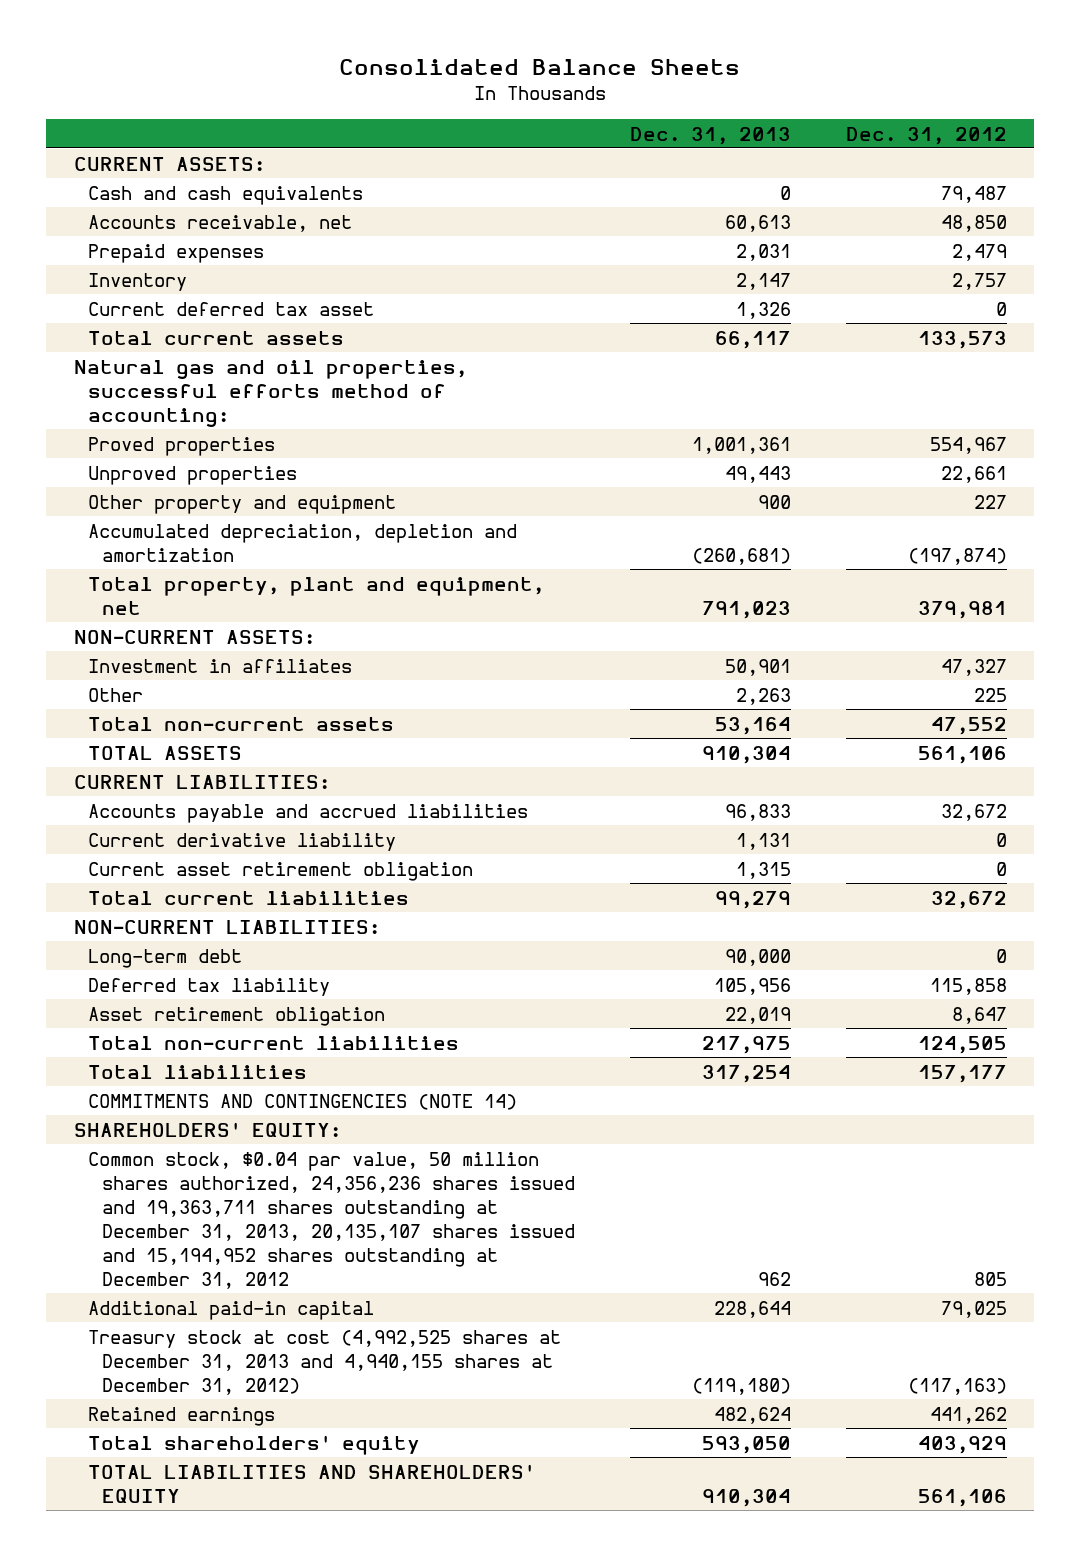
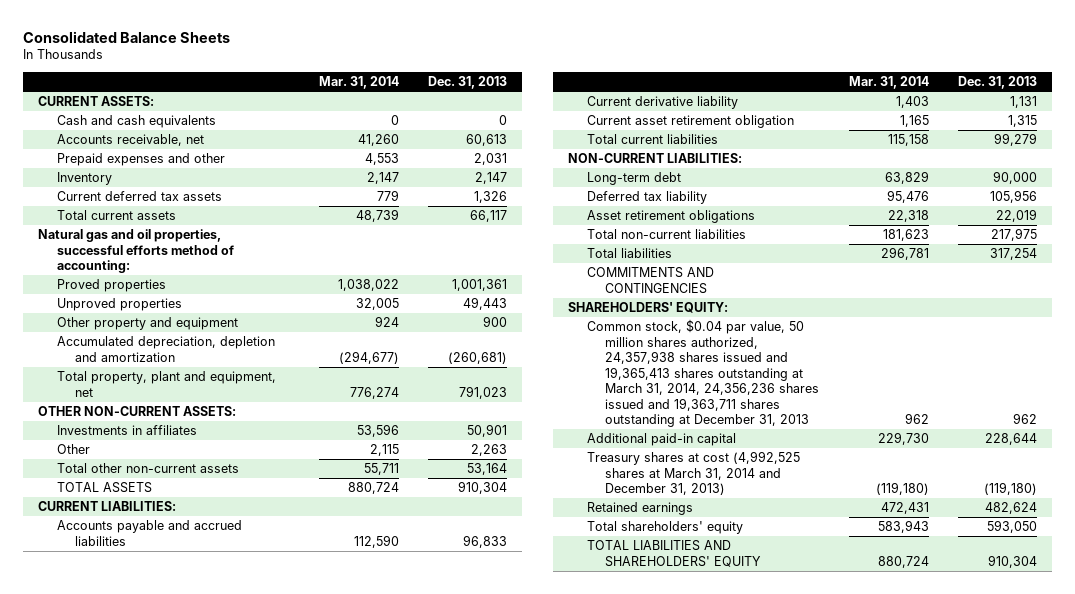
- | Dec. 31, 2013 | Dec. 31, 2012
+ | Mar. 31, 2014 | Dec. 31, 2013
- Prepaid expenses | 2,031 | 2,479
+ Prepaid expenses and other | 4,553 | 2,031
- Current deferred tax asset | 1,326 | 0
+ Current deferred tax assets | 779 | 1,326
- NON-CURRENT ASSETS:
- Investment in affiliates | 50,901 | 47,327
+ OTHER NON-CURRENT ASSETS:
+ Investments in affiliates | 53,596 | 50,901
- Total non-current assets | 53,164 | 47,552
+ Total other non-current assets | 55,711 | 53,164
- Asset retirement obligation | 22,019 | 8,647
+ Asset retirement obligations | 22,318 | 22,019
- COMMITMENTS AND CONTINGENCIES (NOTE 14)
+ COMMITMENTS AND CONTINGENCIES
- Common stock, $0.04 par value, 50 million shares authorized, 24,356,236 shares issued and 19,363,711 shares outstanding at December 31, 2013, 20,135,107 shares issued and 15,194,952 shares outstanding at December 31, 2012 | 962 | 805
+ Common stock, $0.04 par value, 50 million shares authorized, 24,357,938 shares issued and 19,365,413 shares outstanding at March 31, 2014, 24,356,236 shares issued and 19,363,711 shares outstanding at December 31, 2013 | 962 | 962
- Treasury stock at cost (4,992,525 shares at December 31, 2013 and 4,940,155 shares at December 31, 2012) | (119,180) | (117,163)
+ Treasury shares at cost (4,992,525 shares at March 31, 2014 and December 31, 2013) | (119,180) | (119,180)

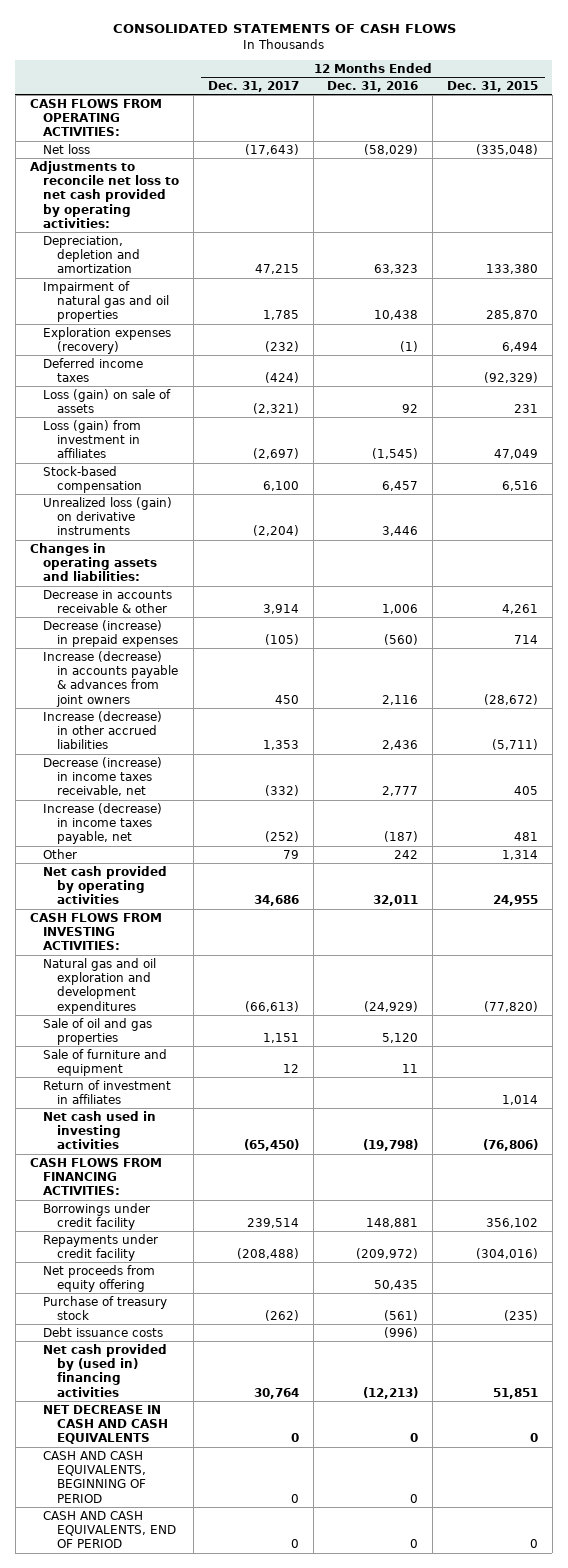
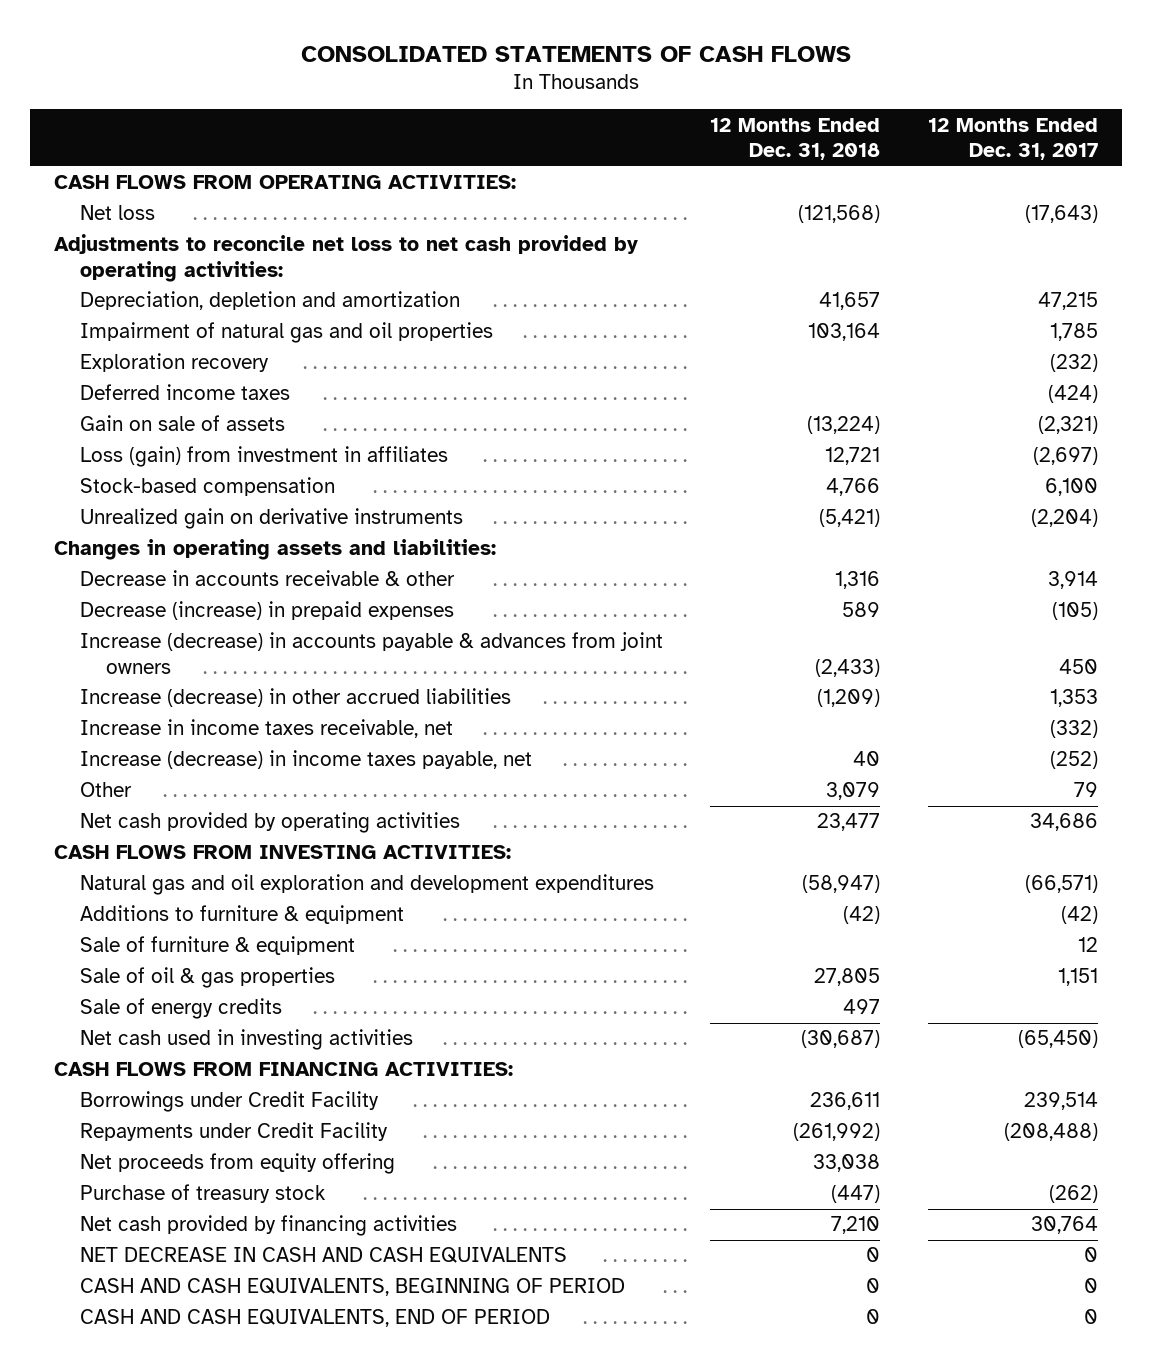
- | 12 Months Ended Dec. 31, 2017 | 12 Months Ended Dec. 31, 2016 | 12 Months Ended Dec. 31, 2015
+ | 12 Months Ended Dec. 31, 2018 | 12 Months Ended Dec. 31, 2017
- Exploration expenses (recovery) | (232) | (1) | 6,494
+ Exploration recovery | | (232)
- Loss (gain) on sale of assets | (2,321) | 92 | 231
+ Gain on sale of assets | (13,224) | (2,321)
- Unrealized loss (gain) on derivative instruments | (2,204) | 3,446 |
+ Unrealized gain on derivative instruments | (5,421) | (2,204)
- Decrease (increase) in income taxes receivable, net | (332) | 2,777 | 405
+ Increase in income taxes receivable, net | | (332)
- Natural gas and oil exploration and development expenditures | (66,613) | (24,929) | (77,820)
- Sale of oil and gas properties | 1,151 | 5,120 |
- Sale of furniture and equipment | 12 | 11 |
- Return of investment in affiliates | | | 1,014
+ Natural gas and oil exploration and development expenditures | (58,947) | (66,571)
+ Additions to furniture & equipment | (42) | (42)
+ Sale of furniture & equipment | | 12
+ Sale of oil & gas properties | 27,805 | 1,151
+ Sale of energy credits | 497 |
- Borrowings under credit facility | 239,514 | 148,881 | 356,102
- Repayments under credit facility | (208,488) | (209,972) | (304,016)
+ Borrowings under Credit Facility | 236,611 | 239,514
+ Repayments under Credit Facility | (261,992) | (208,488)
- Debt issuance costs | | (996) |
- Net cash provided by (used in) financing activities | 30,764 | (12,213) | 51,851
+ Net cash provided by financing activities | 7,210 | 30,764

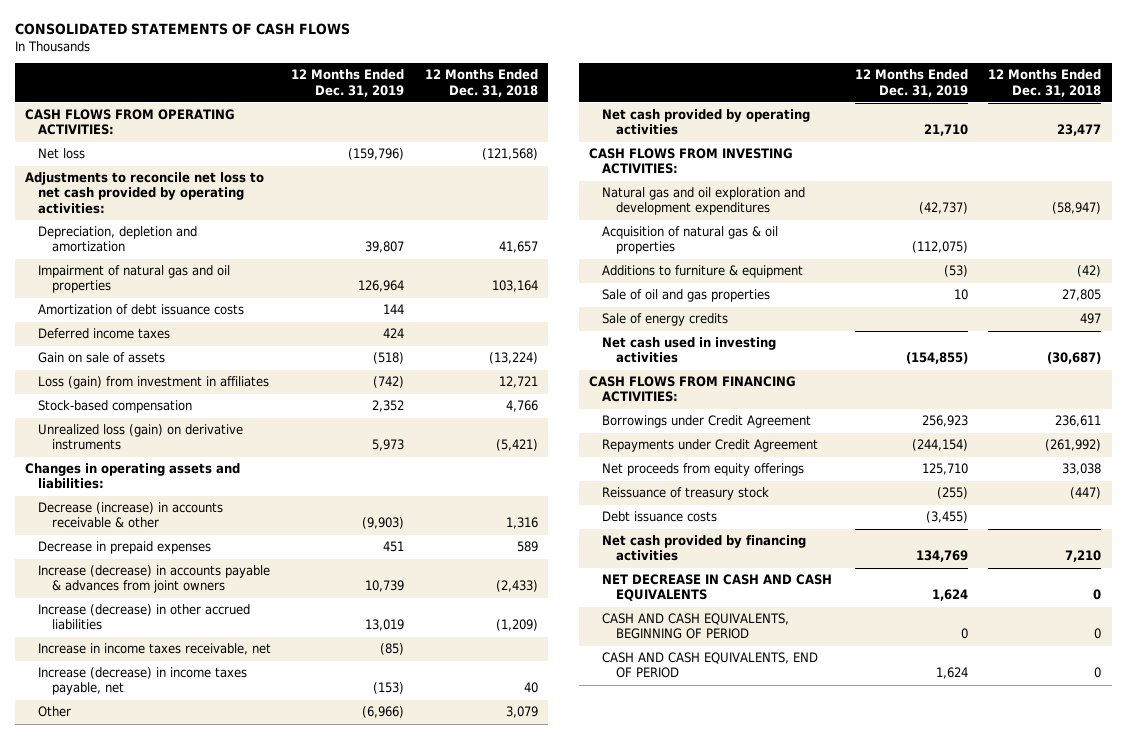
- | 12 Months Ended Dec. 31, 2018 | 12 Months Ended Dec. 31, 2017
+ | 12 Months Ended Dec. 31, 2019 | 12 Months Ended Dec. 31, 2018
- Exploration recovery | | (232)
+ Amortization of debt issuance costs | 144 |
- Unrealized gain on derivative instruments | (5,421) | (2,204)
+ Unrealized loss (gain) on derivative instruments | 5,973 | (5,421)
- Decrease in accounts receivable & other | 1,316 | 3,914
- Decrease (increase) in prepaid expenses | 589 | (105)
+ Decrease (increase) in accounts receivable & other | (9,903) | 1,316
+ Decrease in prepaid expenses | 451 | 589
+ Acquisition of natural gas & oil properties | (112,075) |
- Sale of furniture & equipment | | 12
- Sale of oil & gas properties | 27,805 | 1,151
+ Sale of oil and gas properties | 10 | 27,805
- Borrowings under Credit Facility | 236,611 | 239,514
- Repayments under Credit Facility | (261,992) | (208,488)
- Net proceeds from equity offering | 33,038 |
- Purchase of treasury stock | (447) | (262)
+ Borrowings under Credit Agreement | 256,923 | 236,611
+ Repayments under Credit Agreement | (244,154) | (261,992)
+ Net proceeds from equity offerings | 125,710 | 33,038
+ Reissuance of treasury stock | (255) | (447)
+ Debt issuance costs | (3,455) |

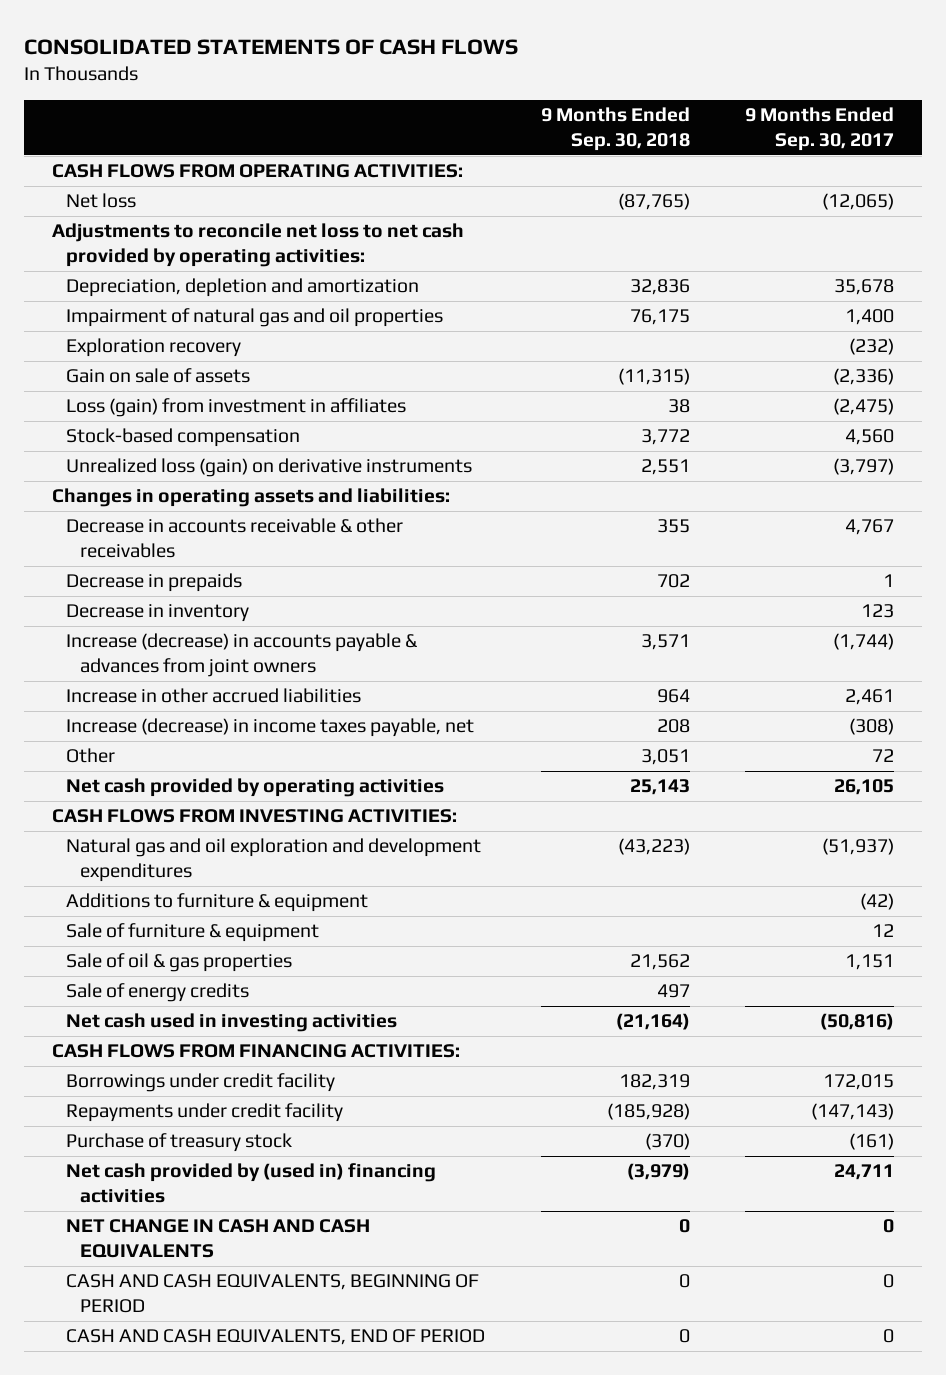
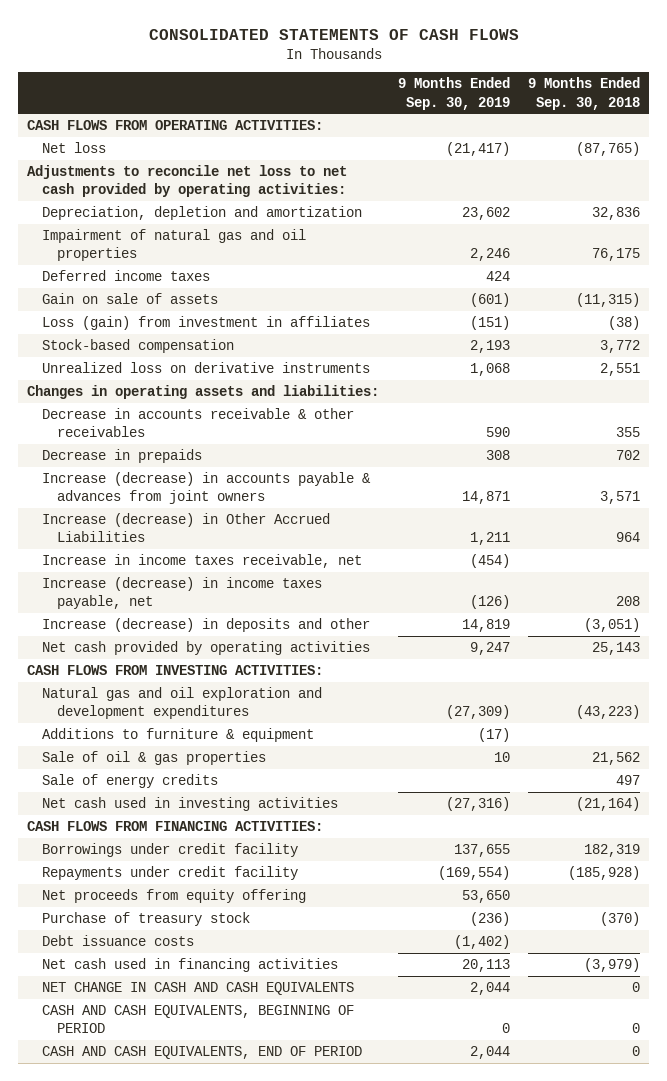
- | 9 Months Ended Sep. 30, 2018 | 9 Months Ended Sep. 30, 2017
+ | 9 Months Ended Sep. 30, 2019 | 9 Months Ended Sep. 30, 2018
- Exploration recovery | | (232)
+ Deferred income taxes | 424 |
- Loss (gain) from investment in affiliates | 38 | (2,475)
+ Loss (gain) from investment in affiliates | (151) | (38)
- Unrealized loss (gain) on derivative instruments | 2,551 | (3,797)
+ Unrealized loss on derivative instruments | 1,068 | 2,551
- Decrease in inventory | | 123
- Increase in other accrued liabilities | 964 | 2,461
+ Increase (decrease) in Other Accrued Liabilities | 1,211 | 964
+ Increase in income taxes receivable, net | (454) |
- Other | 3,051 | 72
+ Increase (decrease) in deposits and other | 14,819 | (3,051)
- Sale of furniture & equipment | | 12
+ Net proceeds from equity offering | 53,650 |
- Net cash provided by (used in) financing activities | (3,979) | 24,711
+ Debt issuance costs | (1,402) |
+ Net cash used in financing activities | 20,113 | (3,979)

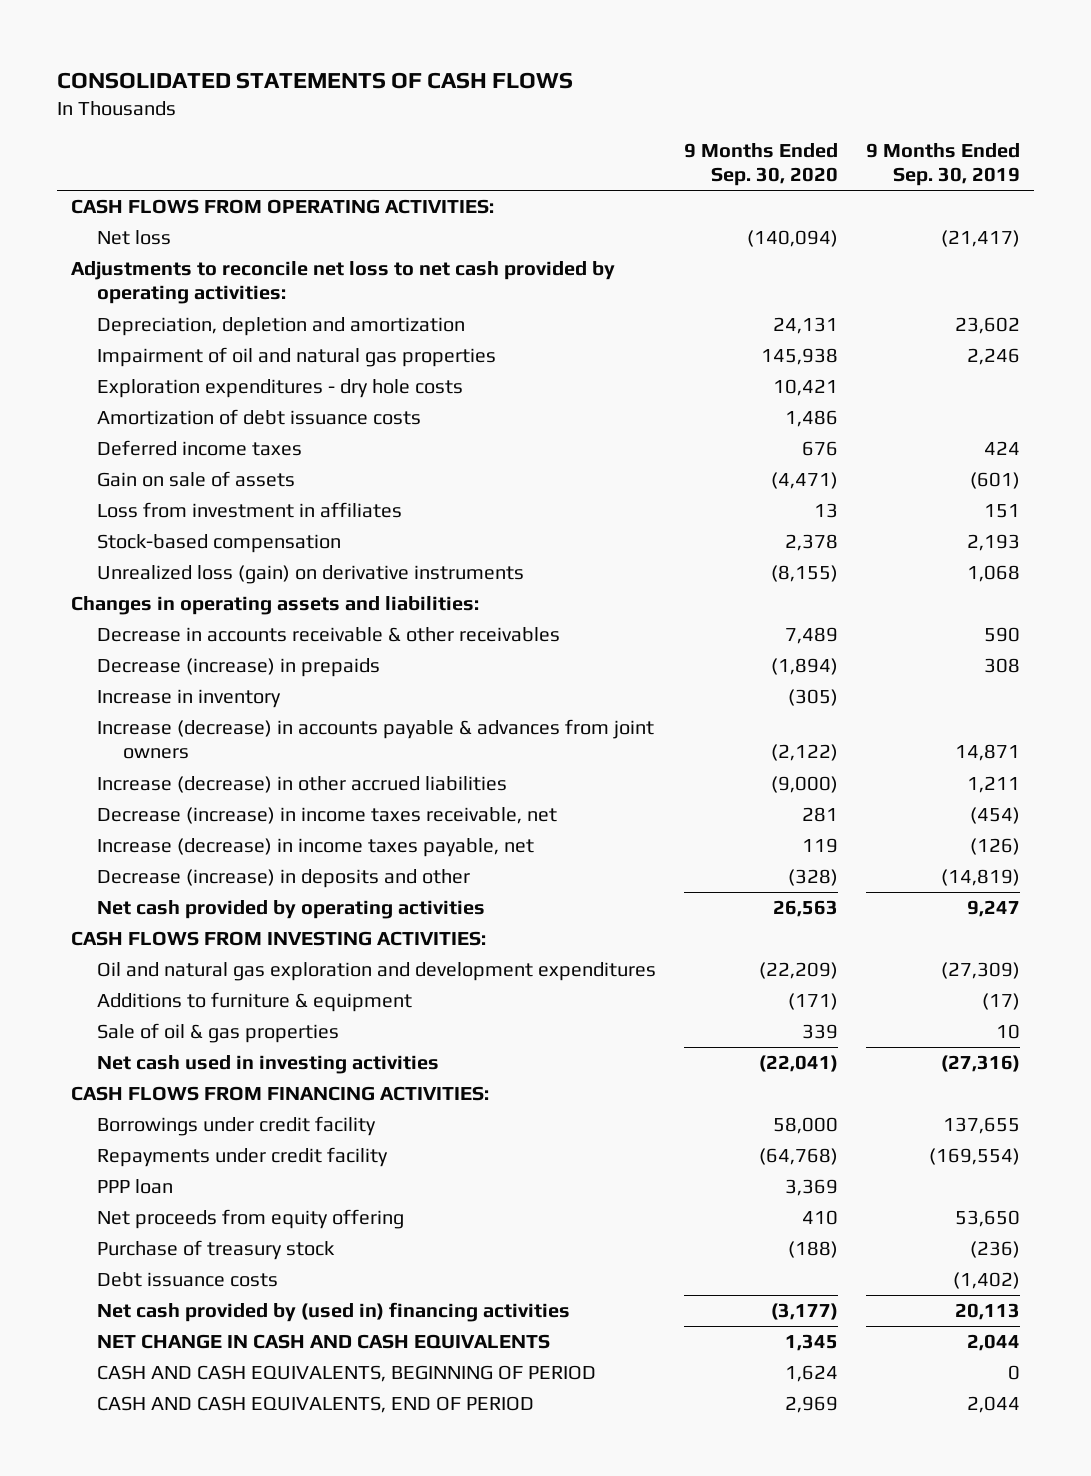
- | 9 Months Ended Sep. 30, 2019 | 9 Months Ended Sep. 30, 2018
+ | 9 Months Ended Sep. 30, 2020 | 9 Months Ended Sep. 30, 2019
- Impairment of natural gas and oil properties | 2,246 | 76,175
+ Impairment of oil and natural gas properties | 145,938 | 2,246
+ Exploration expenditures - dry hole costs | 10,421 |
+ Amortization of debt issuance costs | 1,486 |
- Loss (gain) from investment in affiliates | (151) | (38)
+ Loss from investment in affiliates | 13 | 151
- Unrealized loss on derivative instruments | 1,068 | 2,551
+ Unrealized loss (gain) on derivative instruments | (8,155) | 1,068
- Decrease in prepaids | 308 | 702
+ Decrease (increase) in prepaids | (1,894) | 308
+ Increase in inventory | (305) |
- Increase (decrease) in Other Accrued Liabilities | 1,211 | 964
- Increase in income taxes receivable, net | (454) |
+ Increase (decrease) in other accrued liabilities | (9,000) | 1,211
+ Decrease (increase) in income taxes receivable, net | 281 | (454)
- Increase (decrease) in deposits and other | 14,819 | (3,051)
+ Decrease (increase) in deposits and other | (328) | (14,819)
- Natural gas and oil exploration and development expenditures | (27,309) | (43,223)
+ Oil and natural gas exploration and development expenditures | (22,209) | (27,309)
- Sale of energy credits | | 497
+ PPP loan | 3,369 |
- Net cash used in financing activities | 20,113 | (3,979)
+ Net cash provided by (used in) financing activities | (3,177) | 20,113

